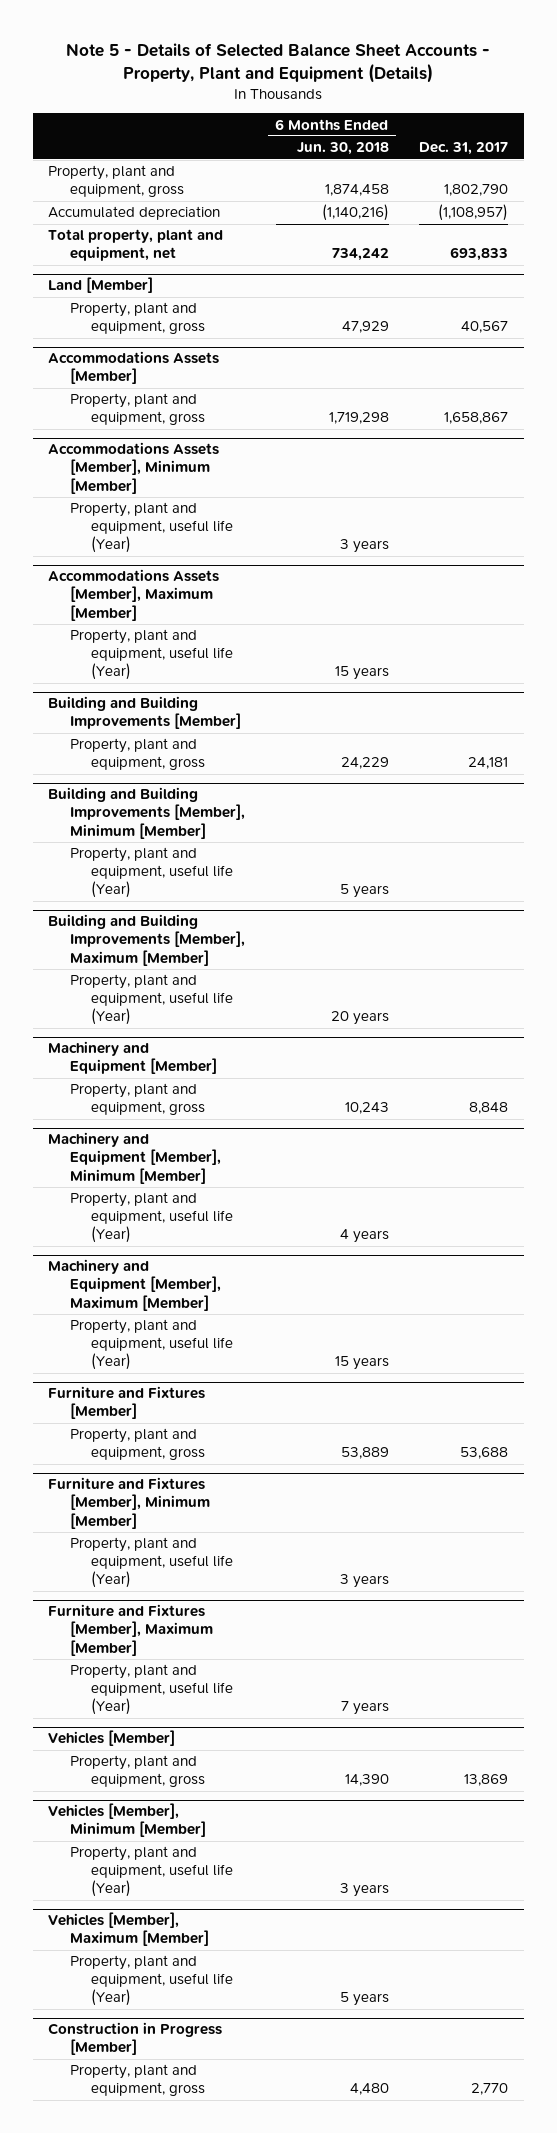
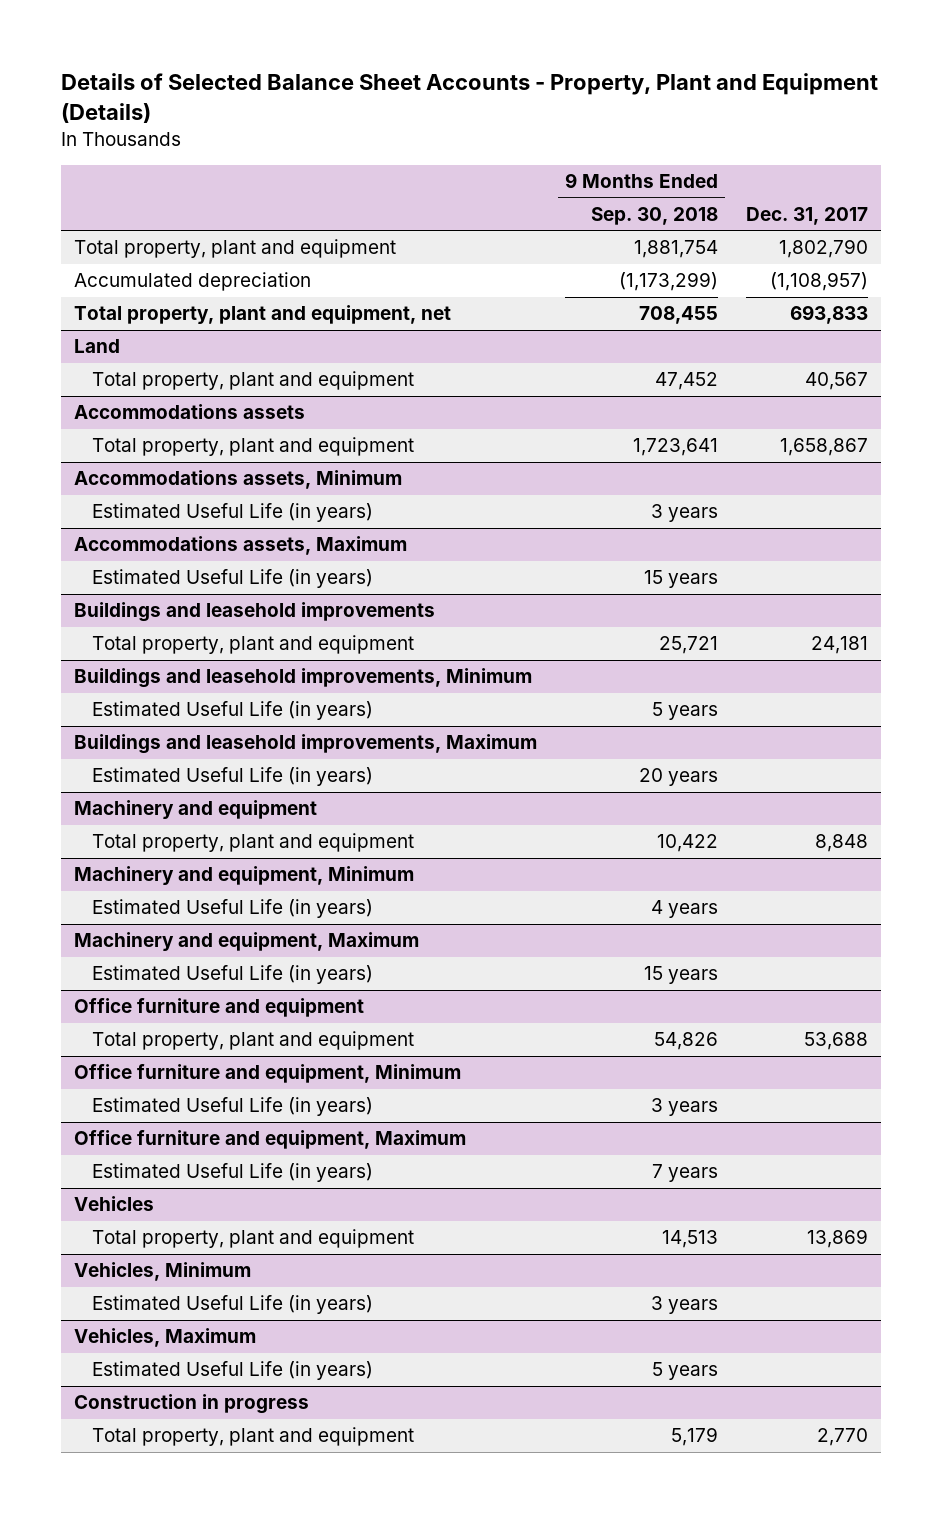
- Note 5 - Details of Selected Balance Sheet Accounts - Property, Plant and Equipment (Details)
+ Details of Selected Balance Sheet Accounts - Property, Plant and Equipment (Details)
- | 6 Months Ended Jun. 30, 2018 | Dec. 31, 2017
+ | 9 Months Ended Sep. 30, 2018 | Dec. 31, 2017
- Property, plant and equipment, gross | 1,874,458 | 1,802,790
+ Total property, plant and equipment | 1,881,754 | 1,802,790
- Land [Member]
- Property, plant and equipment, gross | 47,929 | 40,567
- Accommodations Assets [Member]
- Property, plant and equipment, gross | 1,719,298 | 1,658,867
- Accommodations Assets [Member], Minimum [Member]
- Property, plant and equipment, useful life (Year) | 3 years |
- Accommodations Assets [Member], Maximum [Member]
- Property, plant and equipment, useful life (Year) | 15 years |
- Building and Building Improvements [Member]
- Property, plant and equipment, gross | 24,229 | 24,181
- Building and Building Improvements [Member], Minimum [Member]
- Property, plant and equipment, useful life (Year) | 5 years |
- Building and Building Improvements [Member], Maximum [Member]
- Property, plant and equipment, useful life (Year) | 20 years |
- Machinery and Equipment [Member]
- Property, plant and equipment, gross | 10,243 | 8,848
- Machinery and Equipment [Member], Minimum [Member]
- Property, plant and equipment, useful life (Year) | 4 years |
- Machinery and Equipment [Member], Maximum [Member]
- Property, plant and equipment, useful life (Year) | 15 years |
- Furniture and Fixtures [Member]
- Property, plant and equipment, gross | 53,889 | 53,688
- Furniture and Fixtures [Member], Minimum [Member]
- Property, plant and equipment, useful life (Year) | 3 years |
- Furniture and Fixtures [Member], Maximum [Member]
- Property, plant and equipment, useful life (Year) | 7 years |
- Vehicles [Member]
- Property, plant and equipment, gross | 14,390 | 13,869
- Vehicles [Member], Minimum [Member]
- Property, plant and equipment, useful life (Year) | 3 years |
- Vehicles [Member], Maximum [Member]
- Property, plant and equipment, useful life (Year) | 5 years |
- Construction in Progress [Member]
- Property, plant and equipment, gross | 4,480 | 2,770
+ Land
+ Total property, plant and equipment | 47,452 | 40,567
+ Accommodations assets
+ Total property, plant and equipment | 1,723,641 | 1,658,867
+ Accommodations assets, Minimum
+ Estimated Useful Life (in years) | 3 years |
+ Accommodations assets, Maximum
+ Estimated Useful Life (in years) | 15 years |
+ Buildings and leasehold improvements
+ Total property, plant and equipment | 25,721 | 24,181
+ Buildings and leasehold improvements, Minimum
+ Estimated Useful Life (in years) | 5 years |
+ Buildings and leasehold improvements, Maximum
+ Estimated Useful Life (in years) | 20 years |
+ Machinery and equipment
+ Total property, plant and equipment | 10,422 | 8,848
+ Machinery and equipment, Minimum
+ Estimated Useful Life (in years) | 4 years |
+ Machinery and equipment, Maximum
+ Estimated Useful Life (in years) | 15 years |
+ Office furniture and equipment
+ Total property, plant and equipment | 54,826 | 53,688
+ Office furniture and equipment, Minimum
+ Estimated Useful Life (in years) | 3 years |
+ Office furniture and equipment, Maximum
+ Estimated Useful Life (in years) | 7 years |
+ Vehicles
+ Total property, plant and equipment | 14,513 | 13,869
+ Vehicles, Minimum
+ Estimated Useful Life (in years) | 3 years |
+ Vehicles, Maximum
+ Estimated Useful Life (in years) | 5 years |
+ Construction in progress
+ Total property, plant and equipment | 5,179 | 2,770

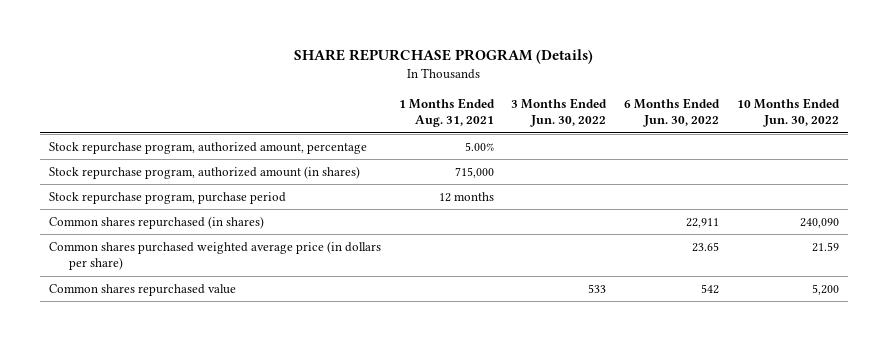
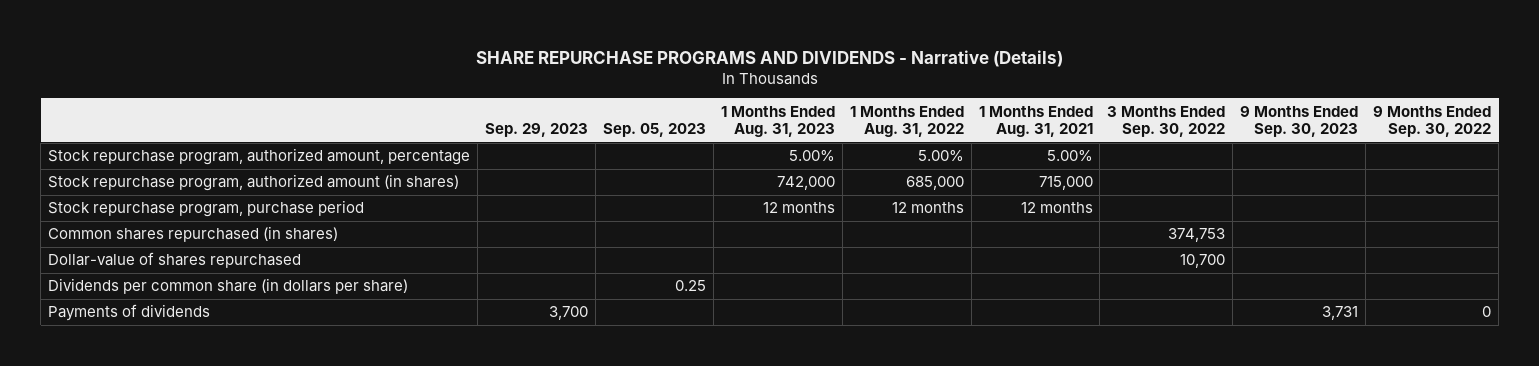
- SHARE REPURCHASE PROGRAM (Details)
+ SHARE REPURCHASE PROGRAMS AND DIVIDENDS - Narrative (Details)
- | 1 Months Ended Aug. 31, 2021 | 3 Months Ended Jun. 30, 2022 | 6 Months Ended Jun. 30, 2022 | 10 Months Ended Jun. 30, 2022
+ | Sep. 29, 2023 | Sep. 05, 2023 | 1 Months Ended Aug. 31, 2023 | 1 Months Ended Aug. 31, 2022 | 1 Months Ended Aug. 31, 2021 | 3 Months Ended Sep. 30, 2022 | 9 Months Ended Sep. 30, 2023 | 9 Months Ended Sep. 30, 2022
- Common shares purchased weighted average price (in dollars per share) | | | 23.65 | 21.59
- Common shares repurchased value | | 533 | 542 | 5,200
+ Dollar-value of shares repurchased | | | | | | 10,700 | |
+ Dividends per common share (in dollars per share) | | 0.25 | | | | | |
+ Payments of dividends | 3,700 | | | | | | 3,731 | 0

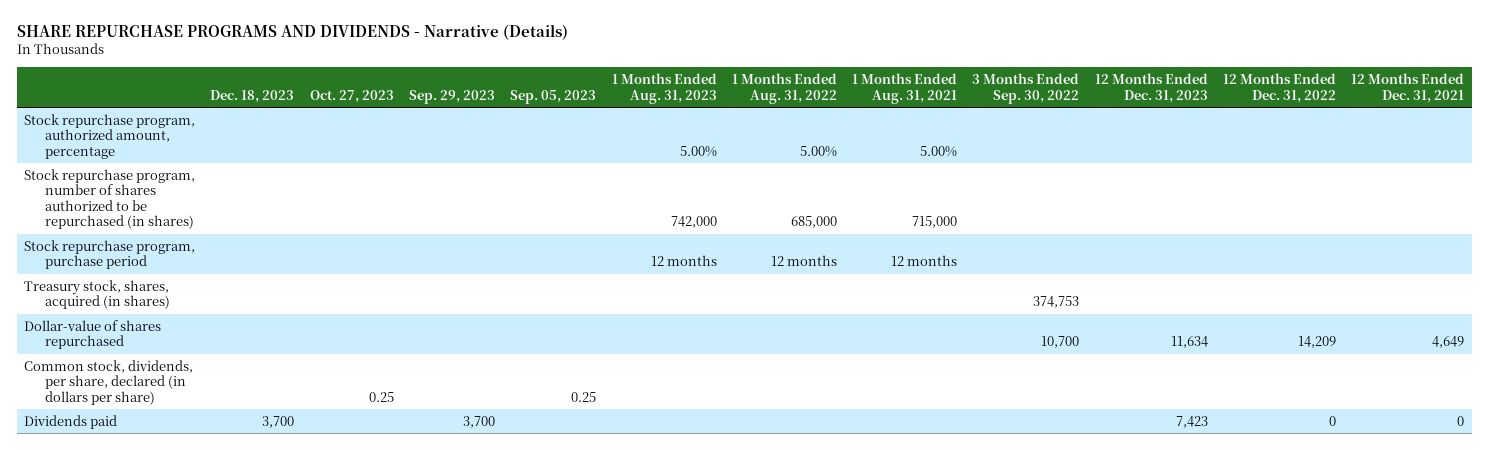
- | Sep. 29, 2023 | Sep. 05, 2023 | 1 Months Ended Aug. 31, 2023 | 1 Months Ended Aug. 31, 2022 | 1 Months Ended Aug. 31, 2021 | 3 Months Ended Sep. 30, 2022 | 9 Months Ended Sep. 30, 2023 | 9 Months Ended Sep. 30, 2022
+ | Dec. 18, 2023 | Oct. 27, 2023 | Sep. 29, 2023 | Sep. 05, 2023 | 1 Months Ended Aug. 31, 2023 | 1 Months Ended Aug. 31, 2022 | 1 Months Ended Aug. 31, 2021 | 3 Months Ended Sep. 30, 2022 | 12 Months Ended Dec. 31, 2023 | 12 Months Ended Dec. 31, 2022 | 12 Months Ended Dec. 31, 2021
- Stock repurchase program, authorized amount (in shares) | | | 742,000 | 685,000 | 715,000 | | |
+ Stock repurchase program, number of shares authorized to be repurchased (in shares) | | | | | 742,000 | 685,000 | 715,000 | | | |
- Common shares repurchased (in shares) | | | | | | 374,753 | |
+ Treasury stock, shares, acquired (in shares) | | | | | | | | 374,753 | | |
- Dividends per common share (in dollars per share) | | 0.25 | | | | | |
- Payments of dividends | 3,700 | | | | | | 3,731 | 0
+ Common stock, dividends, per share, declared (in dollars per share) | | 0.25 | | 0.25 | | | | | | |
+ Dividends paid | 3,700 | | 3,700 | | | | | | 7,423 | 0 | 0

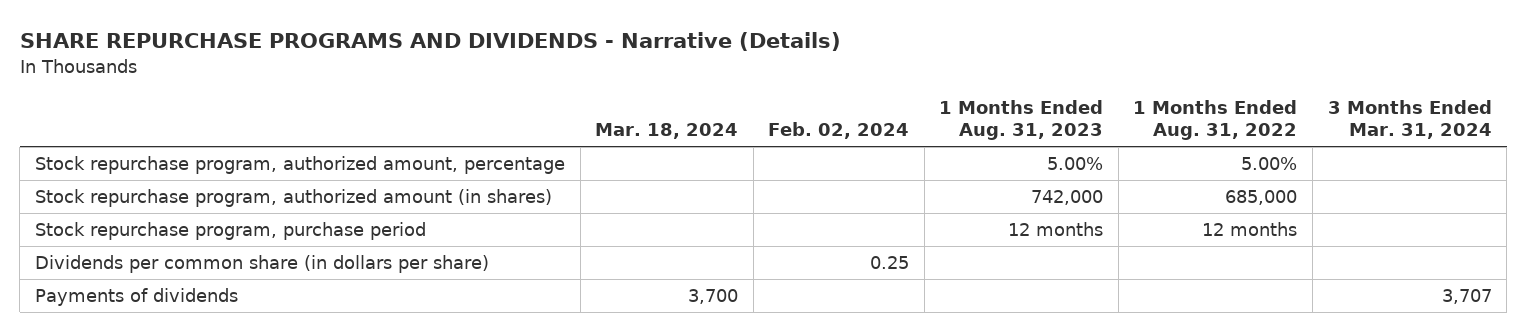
- | Dec. 18, 2023 | Oct. 27, 2023 | Sep. 29, 2023 | Sep. 05, 2023 | 1 Months Ended Aug. 31, 2023 | 1 Months Ended Aug. 31, 2022 | 1 Months Ended Aug. 31, 2021 | 3 Months Ended Sep. 30, 2022 | 12 Months Ended Dec. 31, 2023 | 12 Months Ended Dec. 31, 2022 | 12 Months Ended Dec. 31, 2021
+ | Mar. 18, 2024 | Feb. 02, 2024 | 1 Months Ended Aug. 31, 2023 | 1 Months Ended Aug. 31, 2022 | 3 Months Ended Mar. 31, 2024
- Stock repurchase program, number of shares authorized to be repurchased (in shares) | | | | | 742,000 | 685,000 | 715,000 | | | |
+ Stock repurchase program, authorized amount (in shares) | | | 742,000 | 685,000 |
- Treasury stock, shares, acquired (in shares) | | | | | | | | 374,753 | | |
- Dollar-value of shares repurchased | | | | | | | | 10,700 | 11,634 | 14,209 | 4,649
- Common stock, dividends, per share, declared (in dollars per share) | | 0.25 | | 0.25 | | | | | | |
- Dividends paid | 3,700 | | 3,700 | | | | | | 7,423 | 0 | 0
+ Dividends per common share (in dollars per share) | | 0.25 | | |
+ Payments of dividends | 3,700 | | | | 3,707

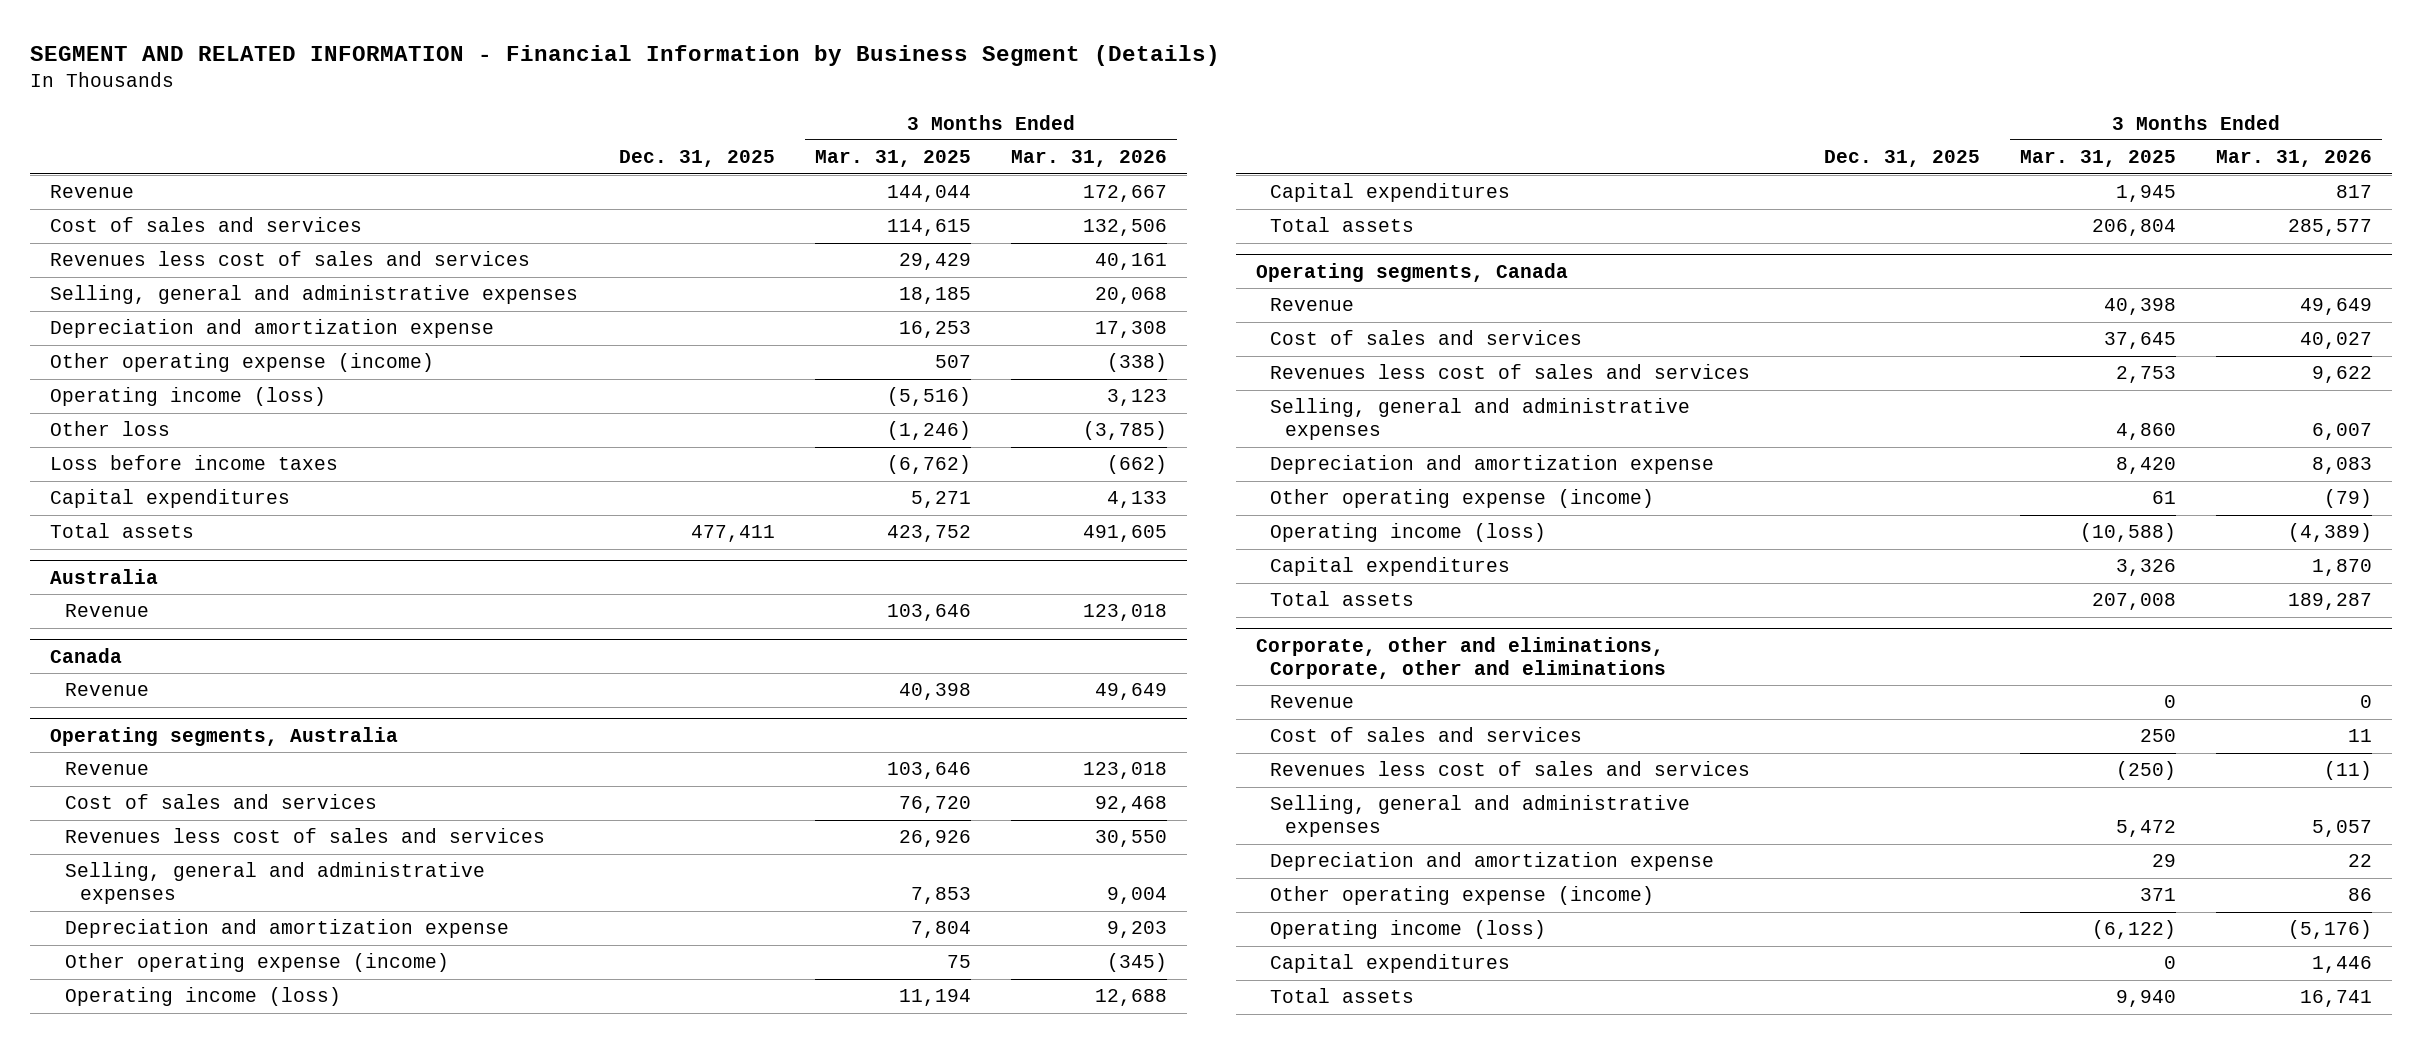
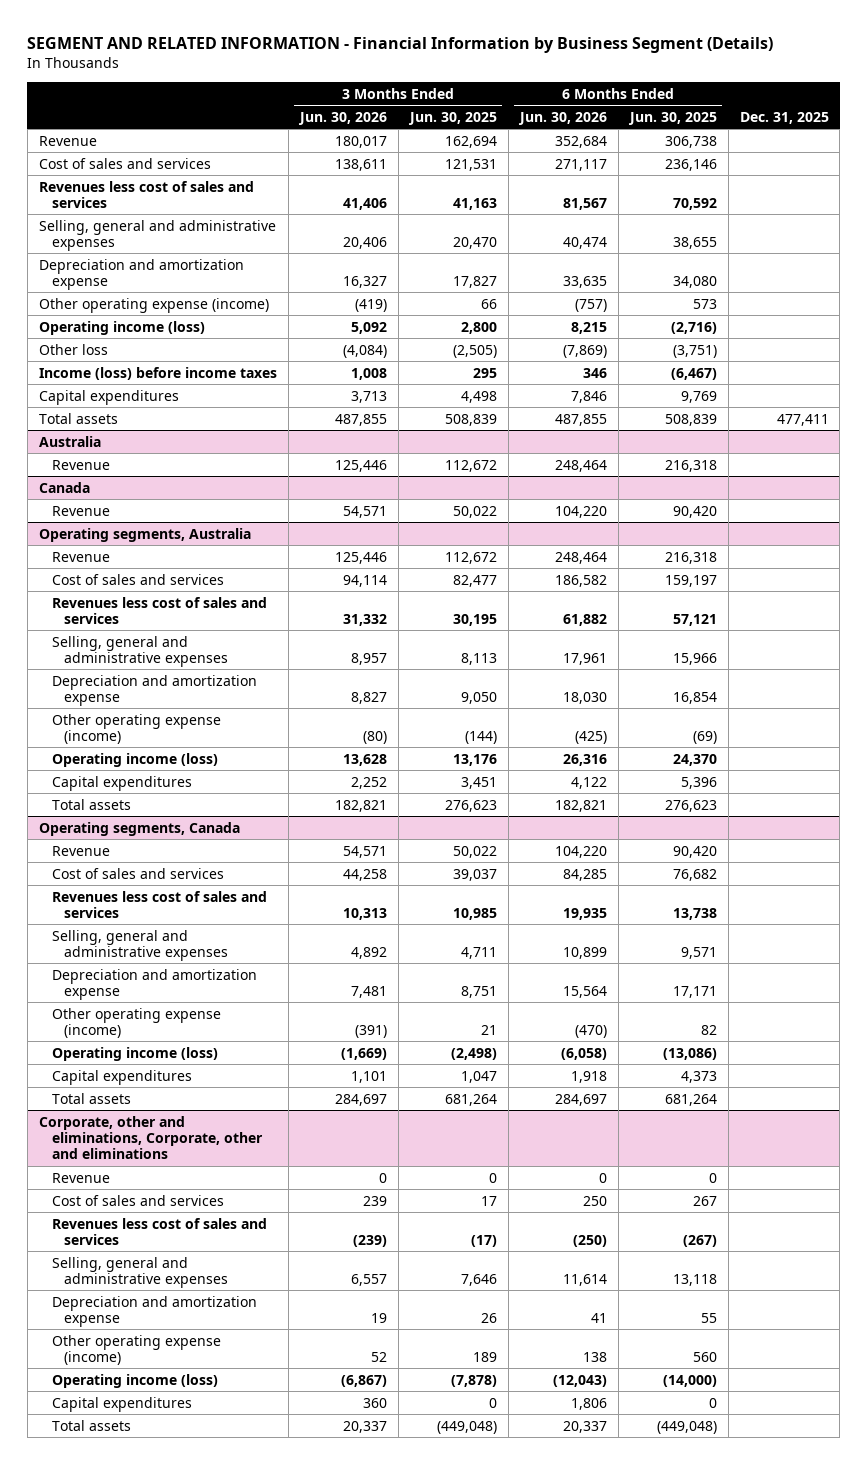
- | Dec. 31, 2025 | 3 Months Ended Mar. 31, 2025 | 3 Months Ended Mar. 31, 2026
+ | 3 Months Ended Jun. 30, 2026 | 3 Months Ended Jun. 30, 2025 | 6 Months Ended Jun. 30, 2026 | 6 Months Ended Jun. 30, 2025 | Dec. 31, 2025
- Loss before income taxes | | (6,762) | (662)
+ Income (loss) before income taxes | 1,008 | 295 | 346 | (6,467) |

